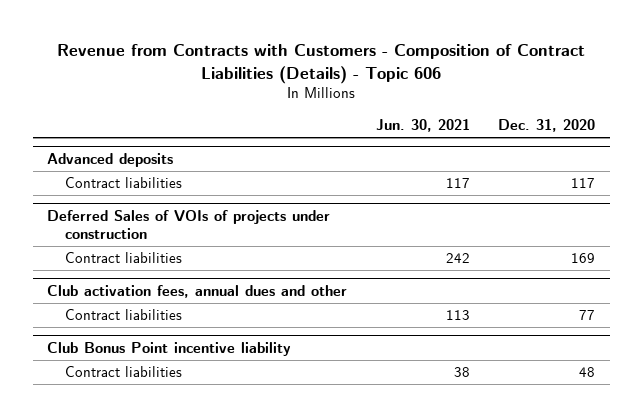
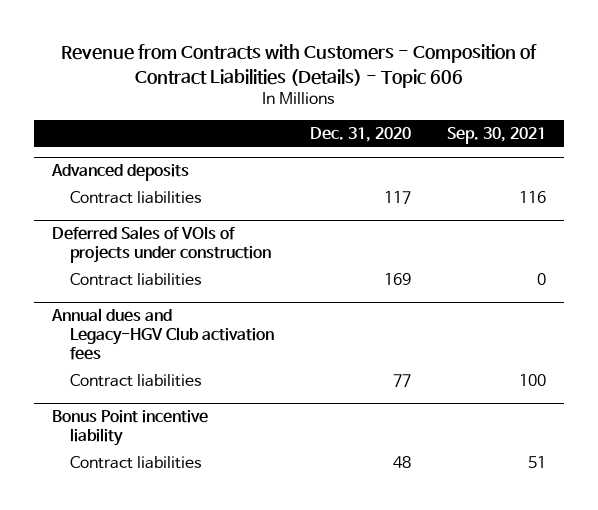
- | Jun. 30, 2021 | Dec. 31, 2020
+ | Dec. 31, 2020 | Sep. 30, 2021
- Club activation fees, annual dues and other
+ Annual dues and Legacy-HGV Club activation fees
- Club Bonus Point incentive liability
+ Bonus Point incentive liability

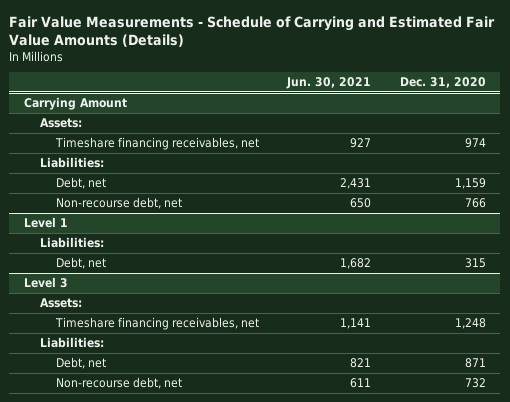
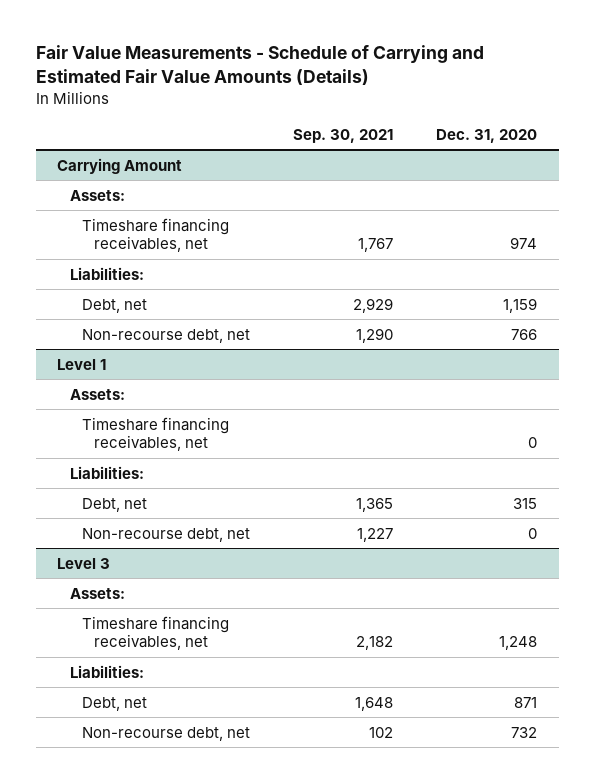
- | Jun. 30, 2021 | Dec. 31, 2020
+ | Sep. 30, 2021 | Dec. 31, 2020
@ Level 1
+ Assets:
+ Timeshare financing receivables, net | | 0
+ Non-recourse debt, net | 1,227 | 0

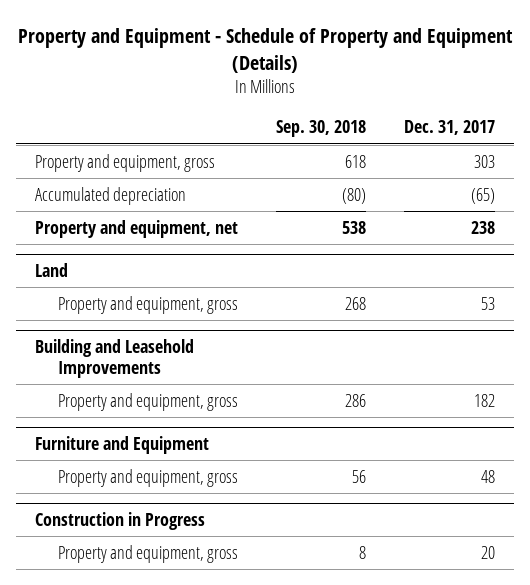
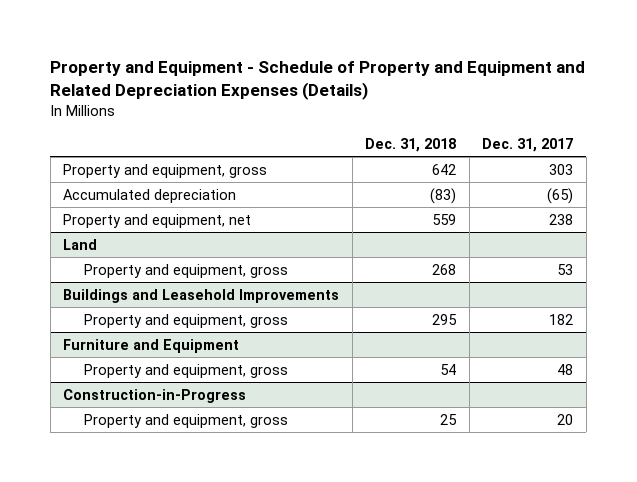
- Property and Equipment - Schedule of Property and Equipment (Details)
+ Property and Equipment - Schedule of Property and Equipment and Related Depreciation Expenses (Details)
- | Sep. 30, 2018 | Dec. 31, 2017
+ | Dec. 31, 2018 | Dec. 31, 2017
- Building and Leasehold Improvements
+ Buildings and Leasehold Improvements
- Construction in Progress
+ Construction-in-Progress

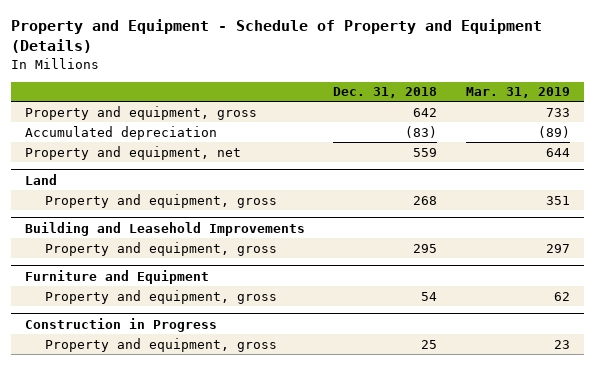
- Property and Equipment - Schedule of Property and Equipment and Related Depreciation Expenses (Details)
+ Property and Equipment - Schedule of Property and Equipment (Details)
- | Dec. 31, 2018 | Dec. 31, 2017
+ | Dec. 31, 2018 | Mar. 31, 2019
- Buildings and Leasehold Improvements
+ Building and Leasehold Improvements
- Construction-in-Progress
+ Construction in Progress

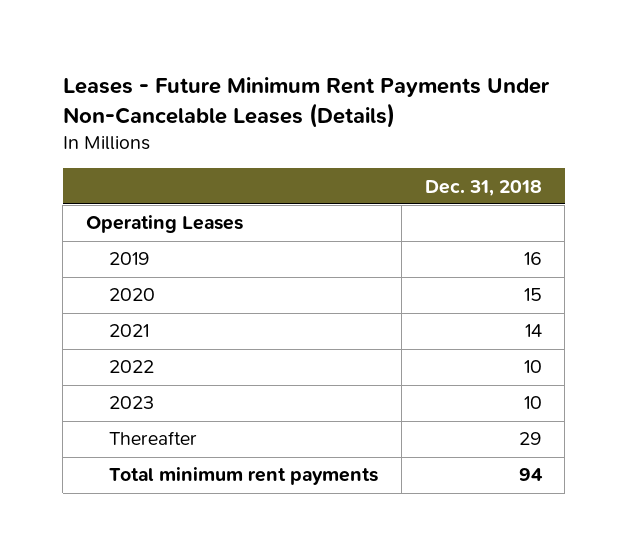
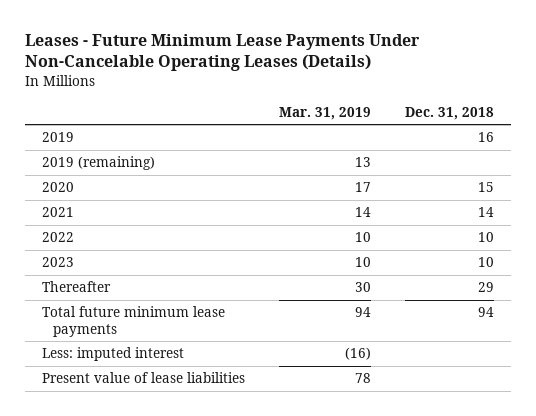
- Leases - Future Minimum Rent Payments Under Non-Cancelable Leases (Details)
+ Leases - Future Minimum Lease Payments Under Non-Cancelable Operating Leases (Details)
- | Dec. 31, 2018
+ | Mar. 31, 2019 | Dec. 31, 2018
- Operating Leases
+ 2019 (remaining) | 13 |
- Total minimum rent payments | 94
+ Total future minimum lease payments | 94 | 94
+ Less: imputed interest | (16) |
+ Present value of lease liabilities | 78 |

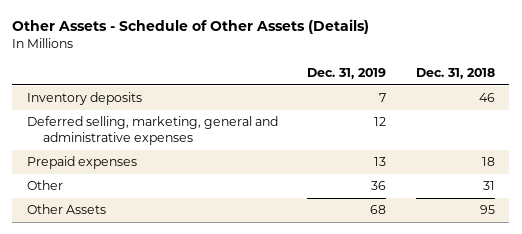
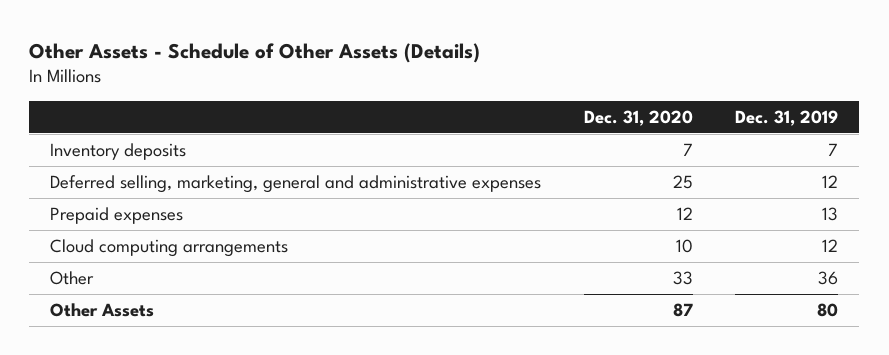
- | Dec. 31, 2019 | Dec. 31, 2018
+ | Dec. 31, 2020 | Dec. 31, 2019
+ Cloud computing arrangements | 10 | 12
- Other Assets | 68 | 95
+ Other Assets | 87 | 80

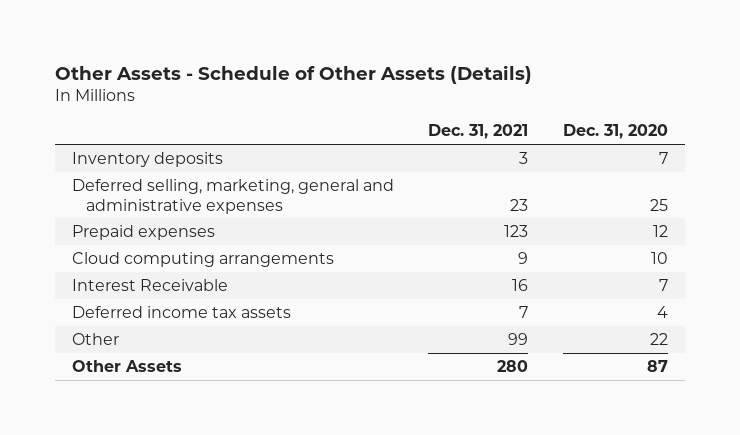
- | Dec. 31, 2020 | Dec. 31, 2019
+ | Dec. 31, 2021 | Dec. 31, 2020
- Other | 33 | 36
+ Interest Receivable | 16 | 7
+ Deferred income tax assets | 7 | 4
+ Other | 99 | 22

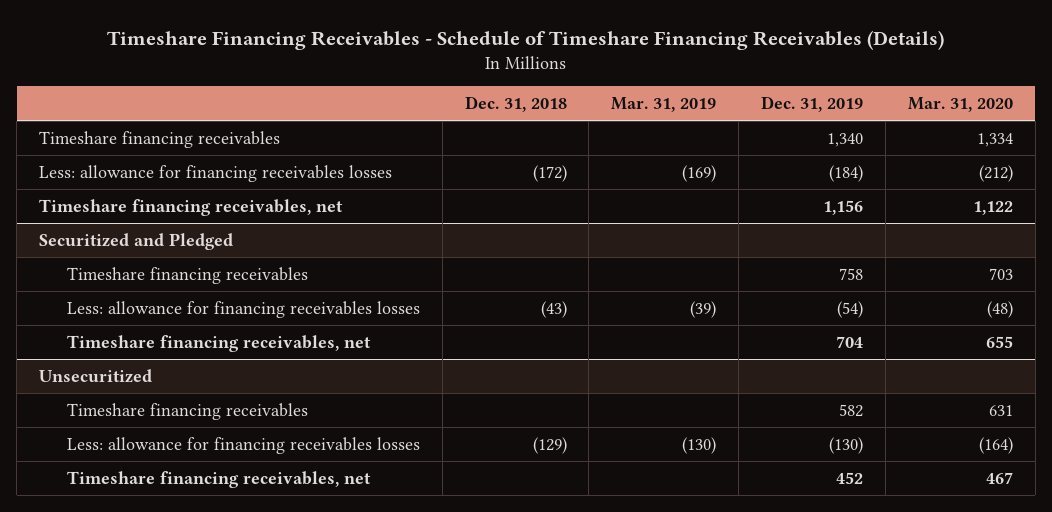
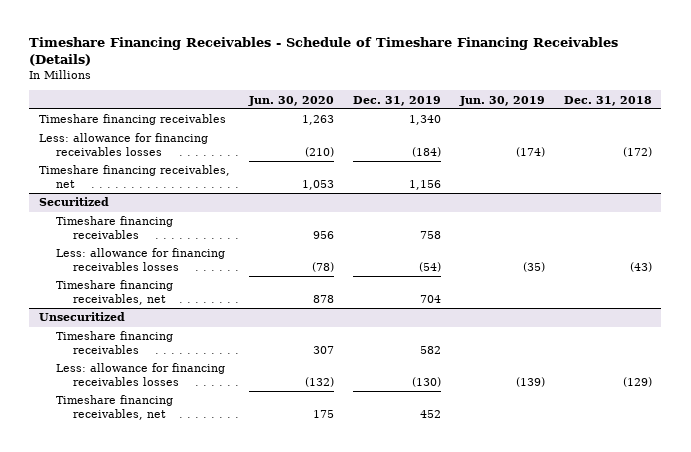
- | Dec. 31, 2018 | Mar. 31, 2019 | Dec. 31, 2019 | Mar. 31, 2020
+ | Jun. 30, 2020 | Dec. 31, 2019 | Jun. 30, 2019 | Dec. 31, 2018
- Securitized and Pledged
+ Securitized

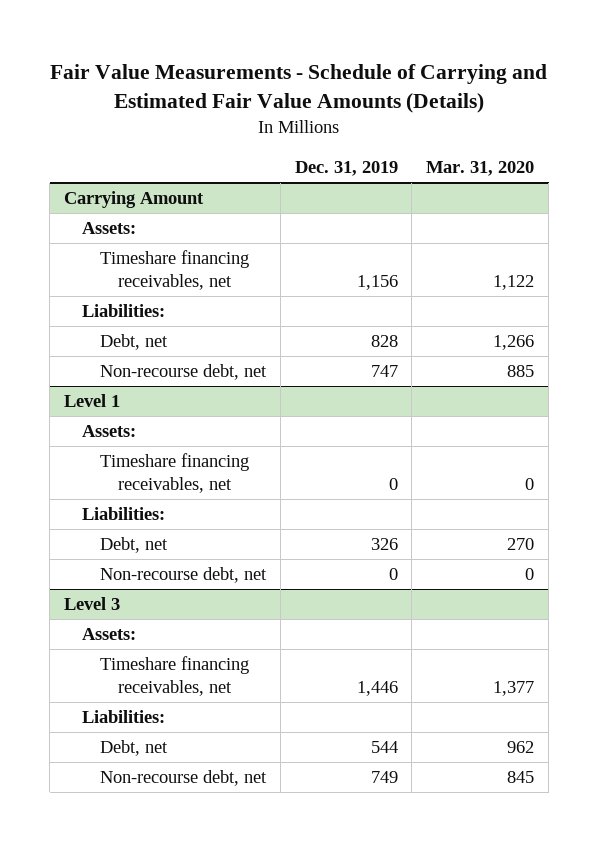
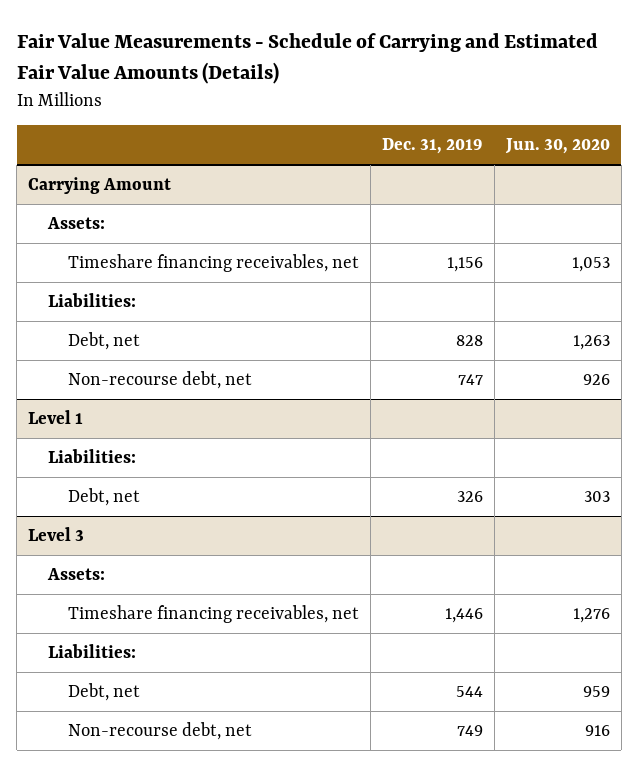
- | Dec. 31, 2019 | Mar. 31, 2020
+ | Dec. 31, 2019 | Jun. 30, 2020
@ Level 1
- Assets:
- Timeshare financing receivables, net | 0 | 0
- Non-recourse debt, net | 0 | 0

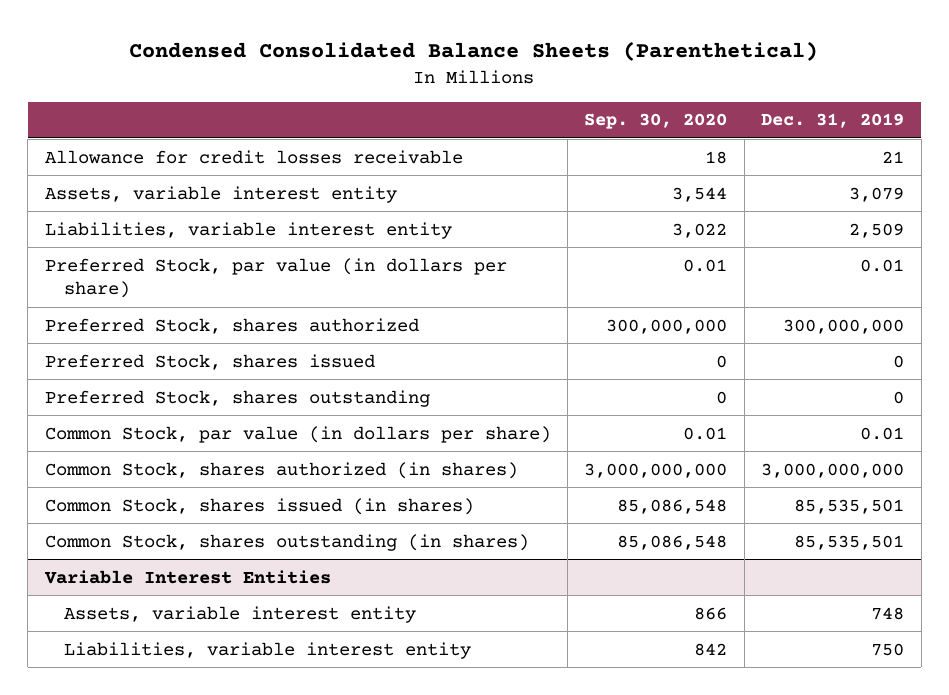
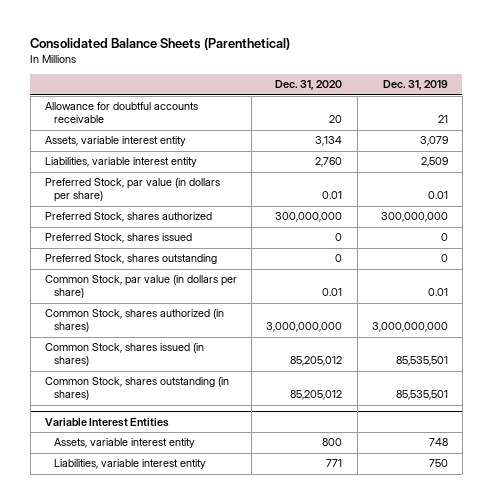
- Condensed Consolidated Balance Sheets (Parenthetical)
+ Consolidated Balance Sheets (Parenthetical)
- | Sep. 30, 2020 | Dec. 31, 2019
+ | Dec. 31, 2020 | Dec. 31, 2019
- Allowance for credit losses receivable | 18 | 21
+ Allowance for doubtful accounts receivable | 20 | 21

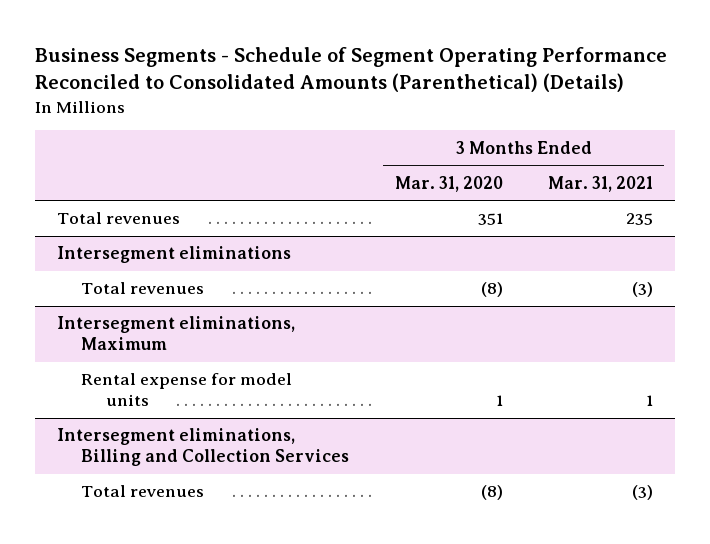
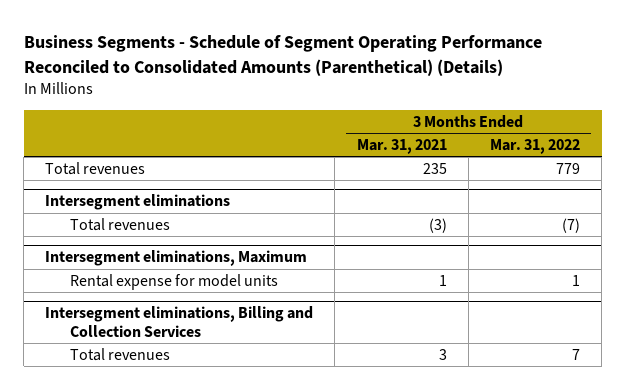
- | 3 Months Ended Mar. 31, 2020 | 3 Months Ended Mar. 31, 2021
+ | 3 Months Ended Mar. 31, 2021 | 3 Months Ended Mar. 31, 2022
@ Intersegment eliminations, Billing and Collection Services
- Total revenues | (8) | (3)
+ Total revenues | 3 | 7

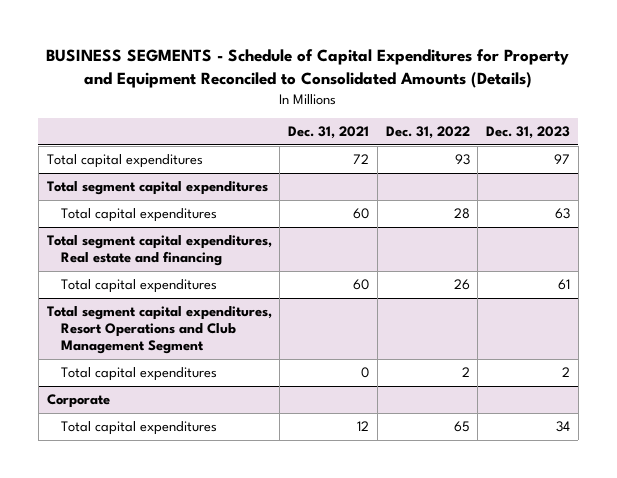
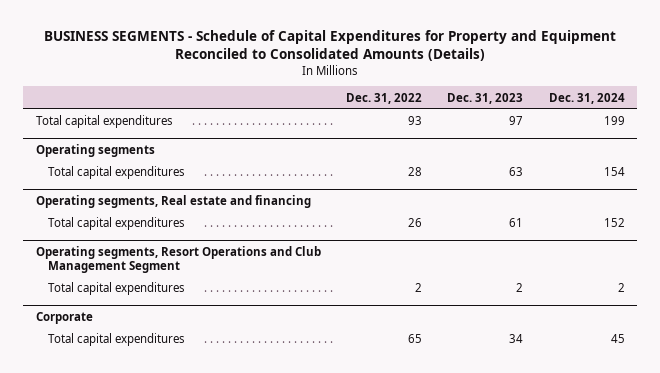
- | Dec. 31, 2021 | Dec. 31, 2022 | Dec. 31, 2023
+ | Dec. 31, 2022 | Dec. 31, 2023 | Dec. 31, 2024
- Total segment capital expenditures
+ Operating segments
- Total segment capital expenditures, Real estate and financing
+ Operating segments, Real estate and financing
- Total segment capital expenditures, Resort Operations and Club Management Segment
+ Operating segments, Resort Operations and Club Management Segment

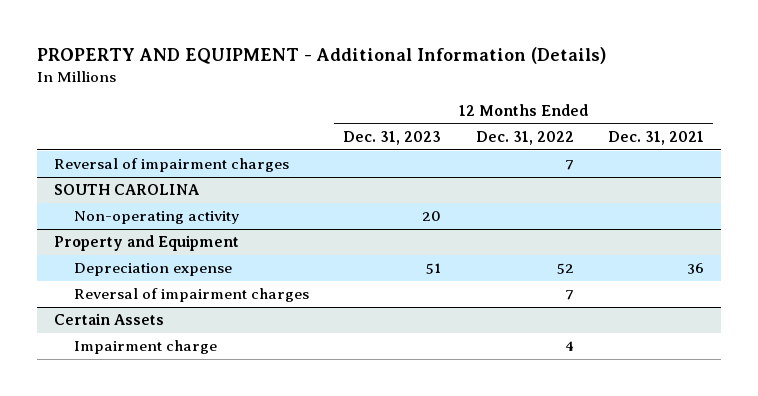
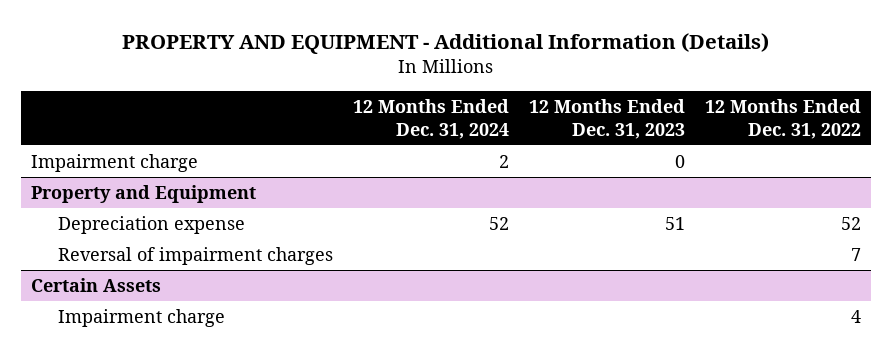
- | 12 Months Ended Dec. 31, 2023 | 12 Months Ended Dec. 31, 2022 | 12 Months Ended Dec. 31, 2021
+ | 12 Months Ended Dec. 31, 2024 | 12 Months Ended Dec. 31, 2023 | 12 Months Ended Dec. 31, 2022
- Reversal of impairment charges | | 7 |
- SOUTH CAROLINA
- Non-operating activity | 20 | |
+ Impairment charge | 2 | 0 |

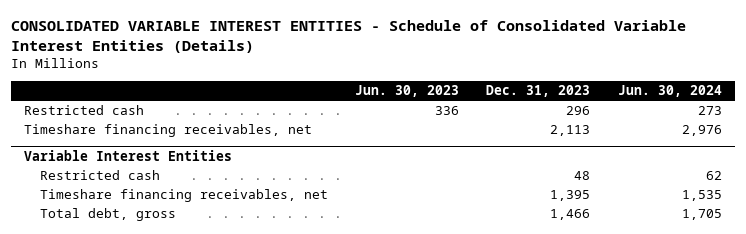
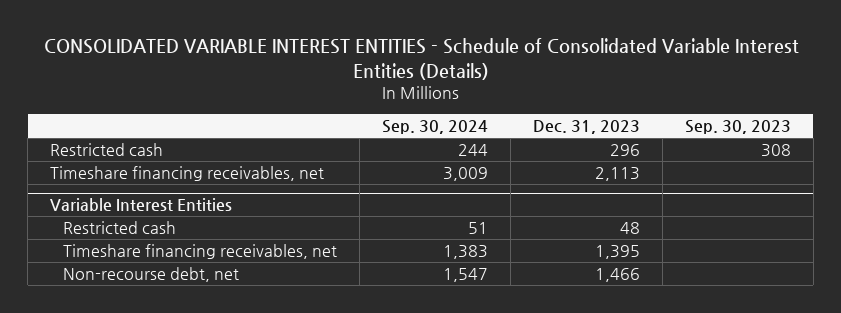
- | Jun. 30, 2023 | Dec. 31, 2023 | Jun. 30, 2024
+ | Sep. 30, 2024 | Dec. 31, 2023 | Sep. 30, 2023
@ Variable Interest Entities
- Total debt, gross | | 1,466 | 1,705
+ Non-recourse debt, net | 1,547 | 1,466 |

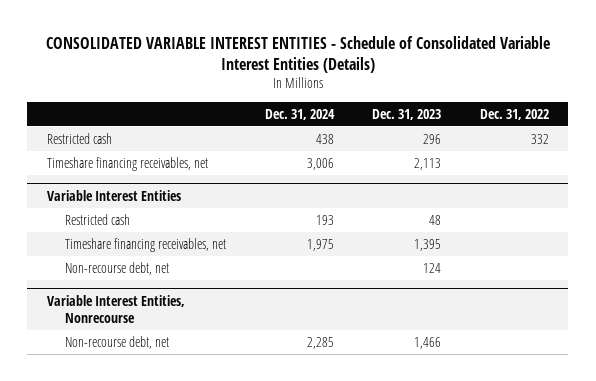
- | Sep. 30, 2024 | Dec. 31, 2023 | Sep. 30, 2023
+ | Dec. 31, 2024 | Dec. 31, 2023 | Dec. 31, 2022
@ Variable Interest Entities
+ Non-recourse debt, net | | 124 |
+ Variable Interest Entities, Nonrecourse

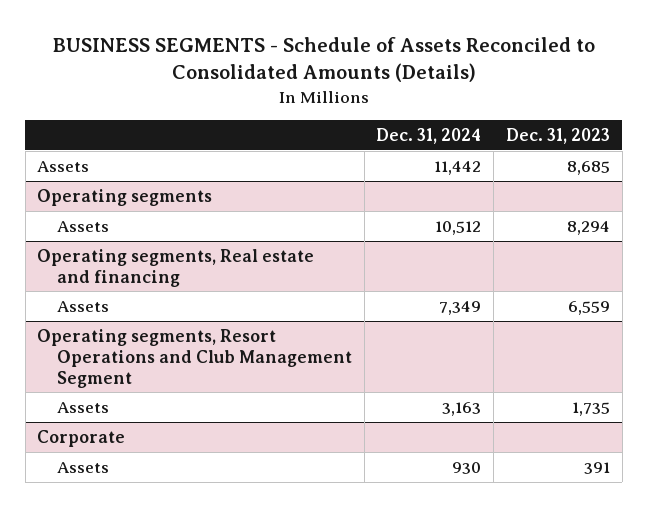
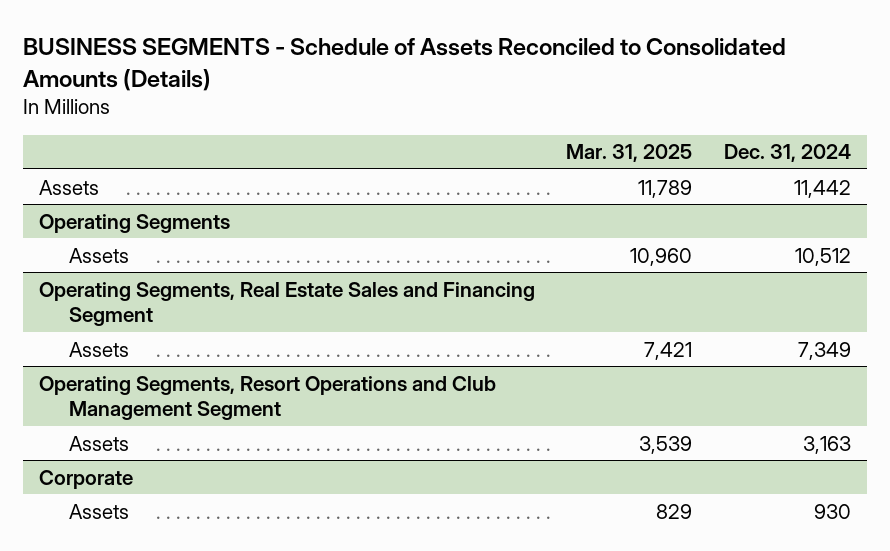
- | Dec. 31, 2024 | Dec. 31, 2023
+ | Mar. 31, 2025 | Dec. 31, 2024
- Operating segments
+ Operating Segments
- Operating segments, Real estate and financing
+ Operating Segments, Real Estate Sales and Financing Segment
- Operating segments, Resort Operations and Club Management Segment
+ Operating Segments, Resort Operations and Club Management Segment

